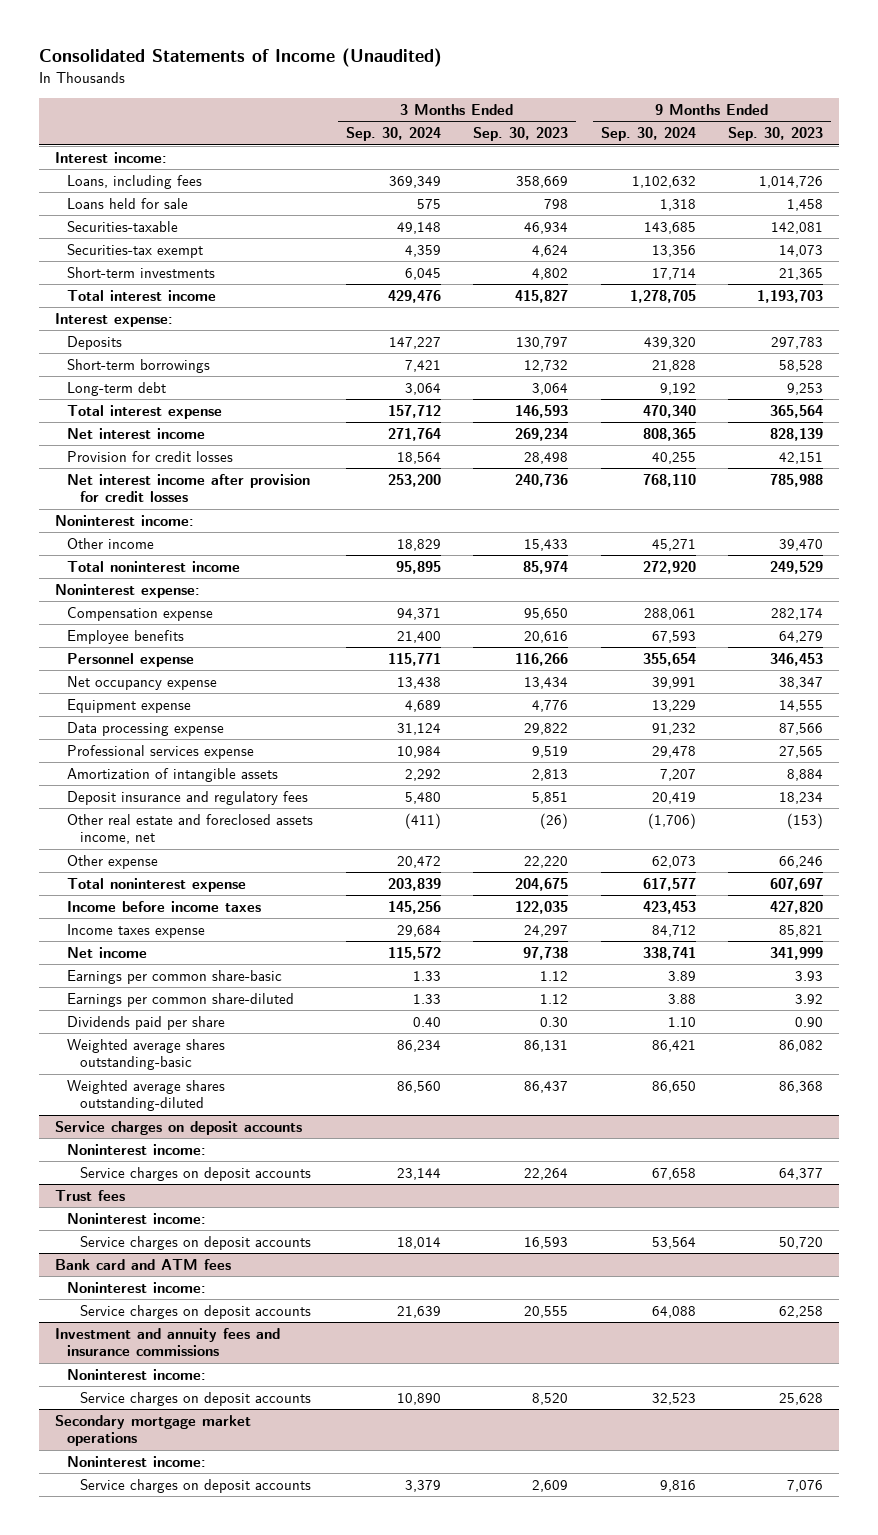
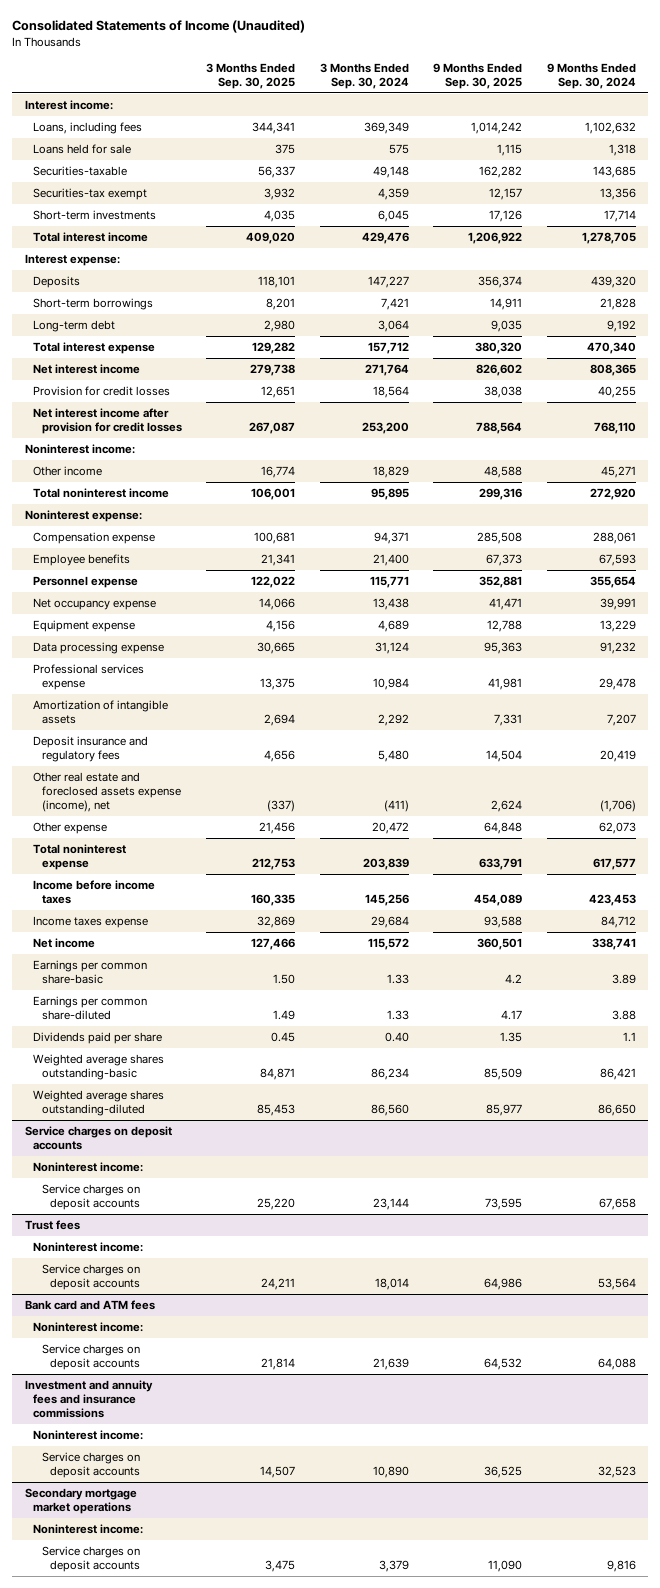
- | 3 Months Ended Sep. 30, 2024 | 3 Months Ended Sep. 30, 2023 | 9 Months Ended Sep. 30, 2024 | 9 Months Ended Sep. 30, 2023
+ | 3 Months Ended Sep. 30, 2025 | 3 Months Ended Sep. 30, 2024 | 9 Months Ended Sep. 30, 2025 | 9 Months Ended Sep. 30, 2024
- Other real estate and foreclosed assets income, net | (411) | (26) | (1,706) | (153)
+ Other real estate and foreclosed assets expense (income), net | (337) | (411) | 2,624 | (1,706)
- Dividends paid per share | 0.40 | 0.30 | 1.10 | 0.90
+ Dividends paid per share | 0.45 | 0.40 | 1.35 | 1.1

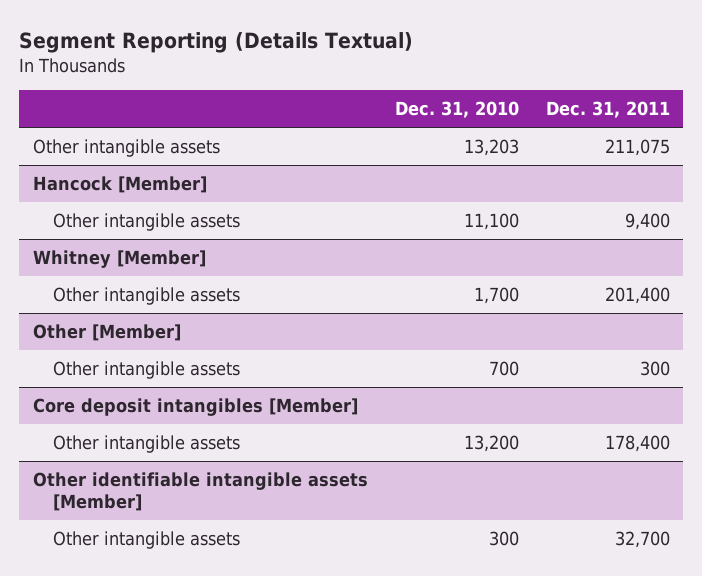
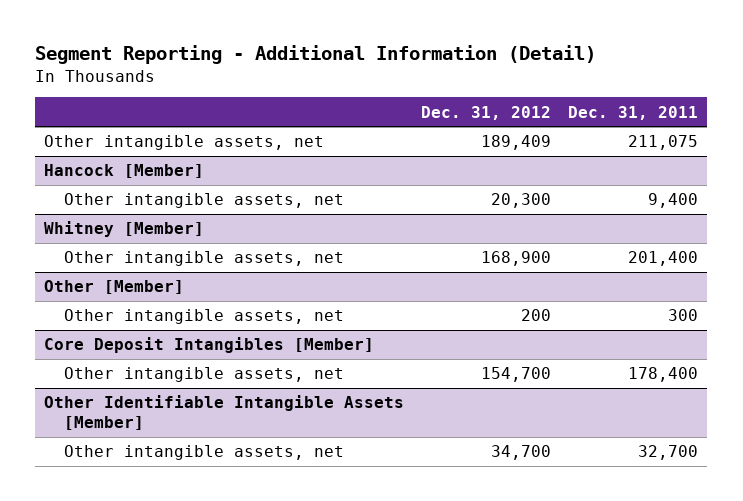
- Segment Reporting (Details Textual)
+ Segment Reporting - Additional Information (Detail)
- | Dec. 31, 2010 | Dec. 31, 2011
+ | Dec. 31, 2012 | Dec. 31, 2011
- Other intangible assets | 13,203 | 211,075
+ Other intangible assets, net | 189,409 | 211,075
@ Hancock [Member]
- Other intangible assets | 11,100 | 9,400
+ Other intangible assets, net | 20,300 | 9,400
@ Whitney [Member]
- Other intangible assets | 1,700 | 201,400
+ Other intangible assets, net | 168,900 | 201,400
@ Other [Member]
- Other intangible assets | 700 | 300
- Core deposit intangibles [Member]
- Other intangible assets | 13,200 | 178,400
- Other identifiable intangible assets [Member]
- Other intangible assets | 300 | 32,700
@ Other [Member]
+ Other intangible assets, net | 200 | 300
+ Core Deposit Intangibles [Member]
+ Other intangible assets, net | 154,700 | 178,400
+ Other Identifiable Intangible Assets [Member]
+ Other intangible assets, net | 34,700 | 32,700

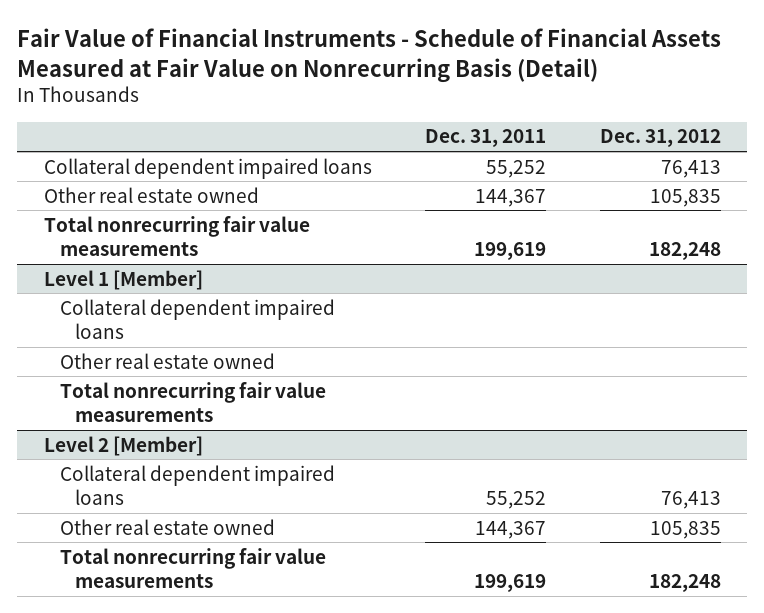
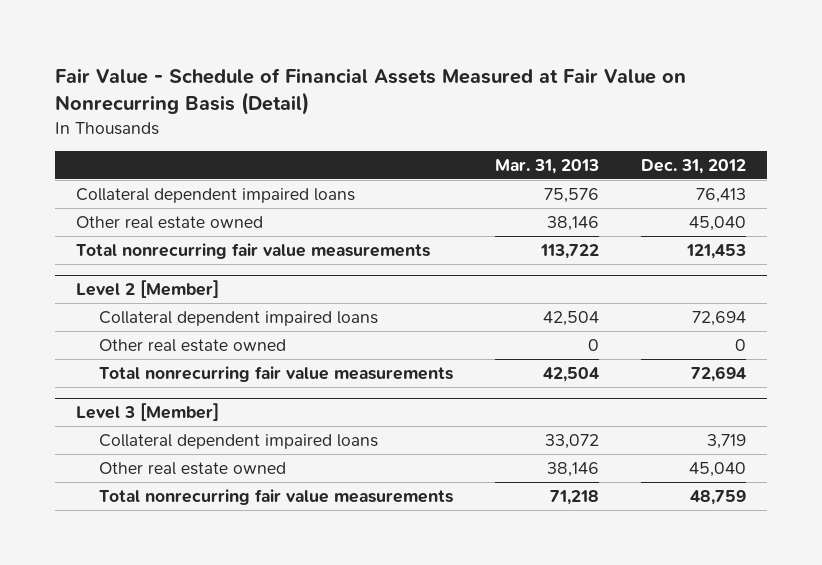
- Fair Value of Financial Instruments - Schedule of Financial Assets Measured at Fair Value on Nonrecurring Basis (Detail)
+ Fair Value - Schedule of Financial Assets Measured at Fair Value on Nonrecurring Basis (Detail)
- | Dec. 31, 2011 | Dec. 31, 2012
+ | Mar. 31, 2013 | Dec. 31, 2012
- Other real estate owned | 144,367 | 105,835
- Total nonrecurring fair value measurements | 199,619 | 182,248
- Level 1 [Member]
- Collateral dependent impaired loans
- Other real estate owned
- Total nonrecurring fair value measurements
+ Other real estate owned | 38,146 | 45,040
+ Total nonrecurring fair value measurements | 113,722 | 121,453
@ Level 2 [Member]
- Collateral dependent impaired loans | 55,252 | 76,413
- Other real estate owned | 144,367 | 105,835
- Total nonrecurring fair value measurements | 199,619 | 182,248
+ Collateral dependent impaired loans | 42,504 | 72,694
+ Other real estate owned | 0 | 0
+ Total nonrecurring fair value measurements | 42,504 | 72,694
+ Level 3 [Member]
+ Collateral dependent impaired loans | 33,072 | 3,719
+ Other real estate owned | 38,146 | 45,040
+ Total nonrecurring fair value measurements | 71,218 | 48,759

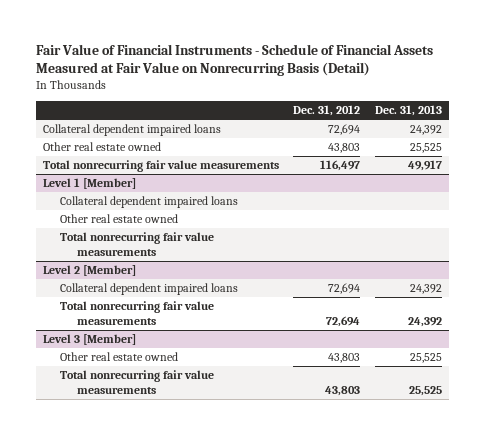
- Fair Value - Schedule of Financial Assets Measured at Fair Value on Nonrecurring Basis (Detail)
+ Fair Value of Financial Instruments - Schedule of Financial Assets Measured at Fair Value on Nonrecurring Basis (Detail)
- | Mar. 31, 2013 | Dec. 31, 2012
+ | Dec. 31, 2012 | Dec. 31, 2013
- Collateral dependent impaired loans | 75,576 | 76,413
- Other real estate owned | 38,146 | 45,040
- Total nonrecurring fair value measurements | 113,722 | 121,453
+ Collateral dependent impaired loans | 72,694 | 24,392
+ Other real estate owned | 43,803 | 25,525
+ Total nonrecurring fair value measurements | 116,497 | 49,917
+ Level 1 [Member]
+ Collateral dependent impaired loans
+ Other real estate owned
+ Total nonrecurring fair value measurements
@ Level 2 [Member]
- Other real estate owned | 0 | 0
@ Level 3 [Member]
- Collateral dependent impaired loans | 33,072 | 3,719
- Other real estate owned | 38,146 | 45,040
- Total nonrecurring fair value measurements | 71,218 | 48,759
+ Other real estate owned | 43,803 | 25,525
+ Total nonrecurring fair value measurements | 43,803 | 25,525

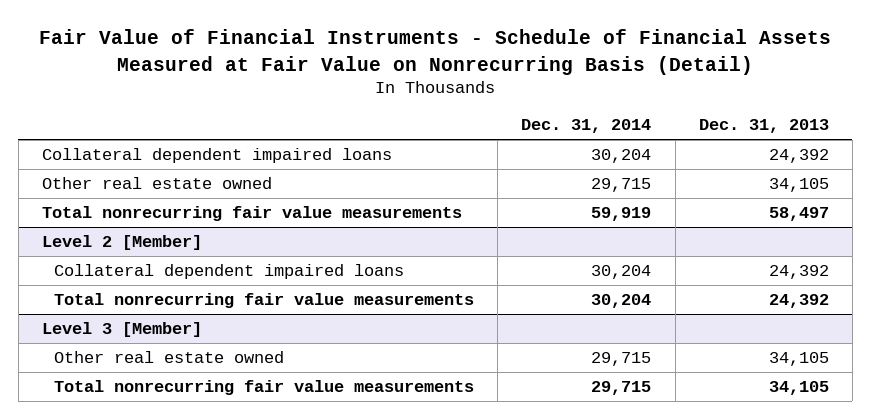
- | Dec. 31, 2012 | Dec. 31, 2013
+ | Dec. 31, 2014 | Dec. 31, 2013
- Other real estate owned | 43,803 | 25,525
- Total nonrecurring fair value measurements | 116,497 | 49,917
- Level 1 [Member]
- Collateral dependent impaired loans
- Other real estate owned
- Total nonrecurring fair value measurements
+ Other real estate owned | 29,715 | 34,105
+ Total nonrecurring fair value measurements | 59,919 | 58,497
@ Level 3 [Member]
- Other real estate owned | 43,803 | 25,525
- Total nonrecurring fair value measurements | 43,803 | 25,525
+ Other real estate owned | 29,715 | 34,105
+ Total nonrecurring fair value measurements | 29,715 | 34,105

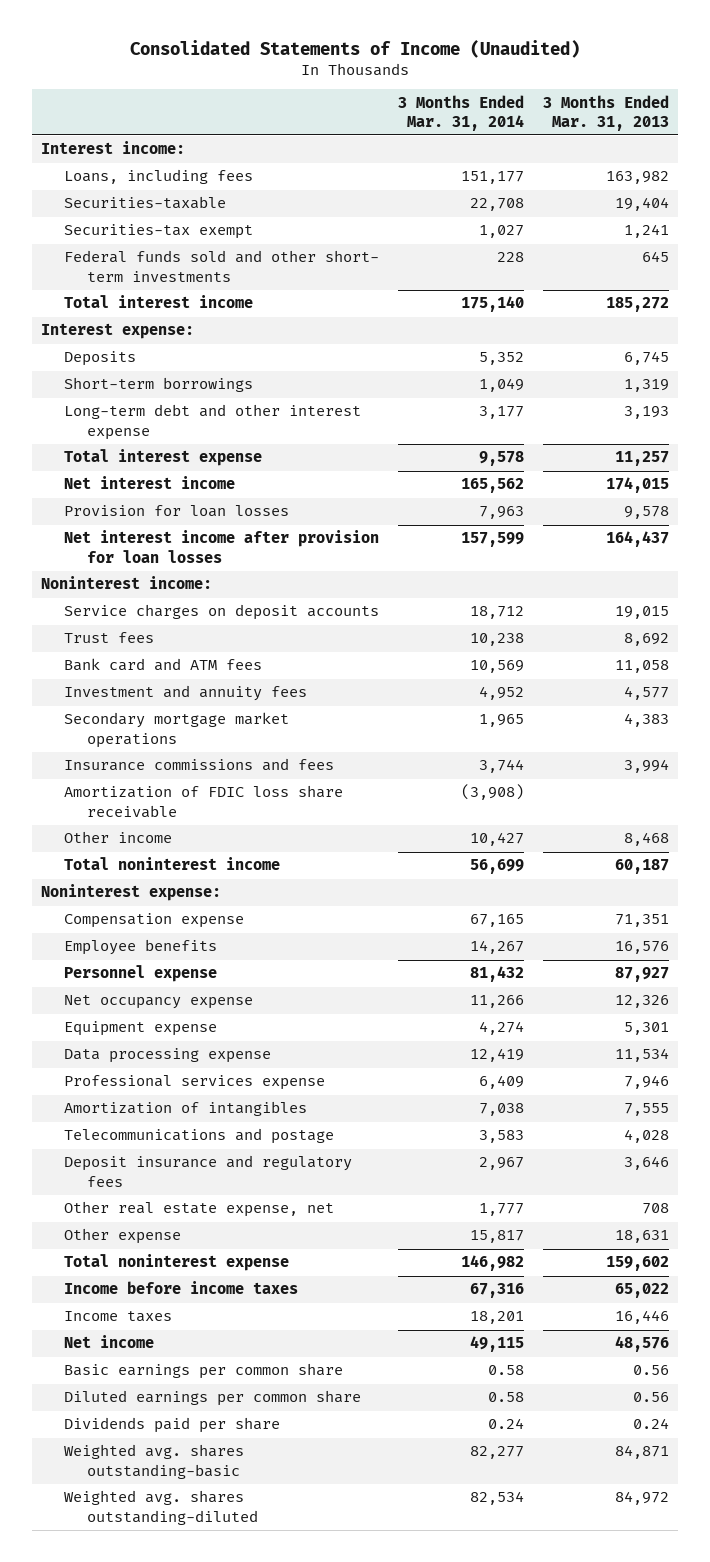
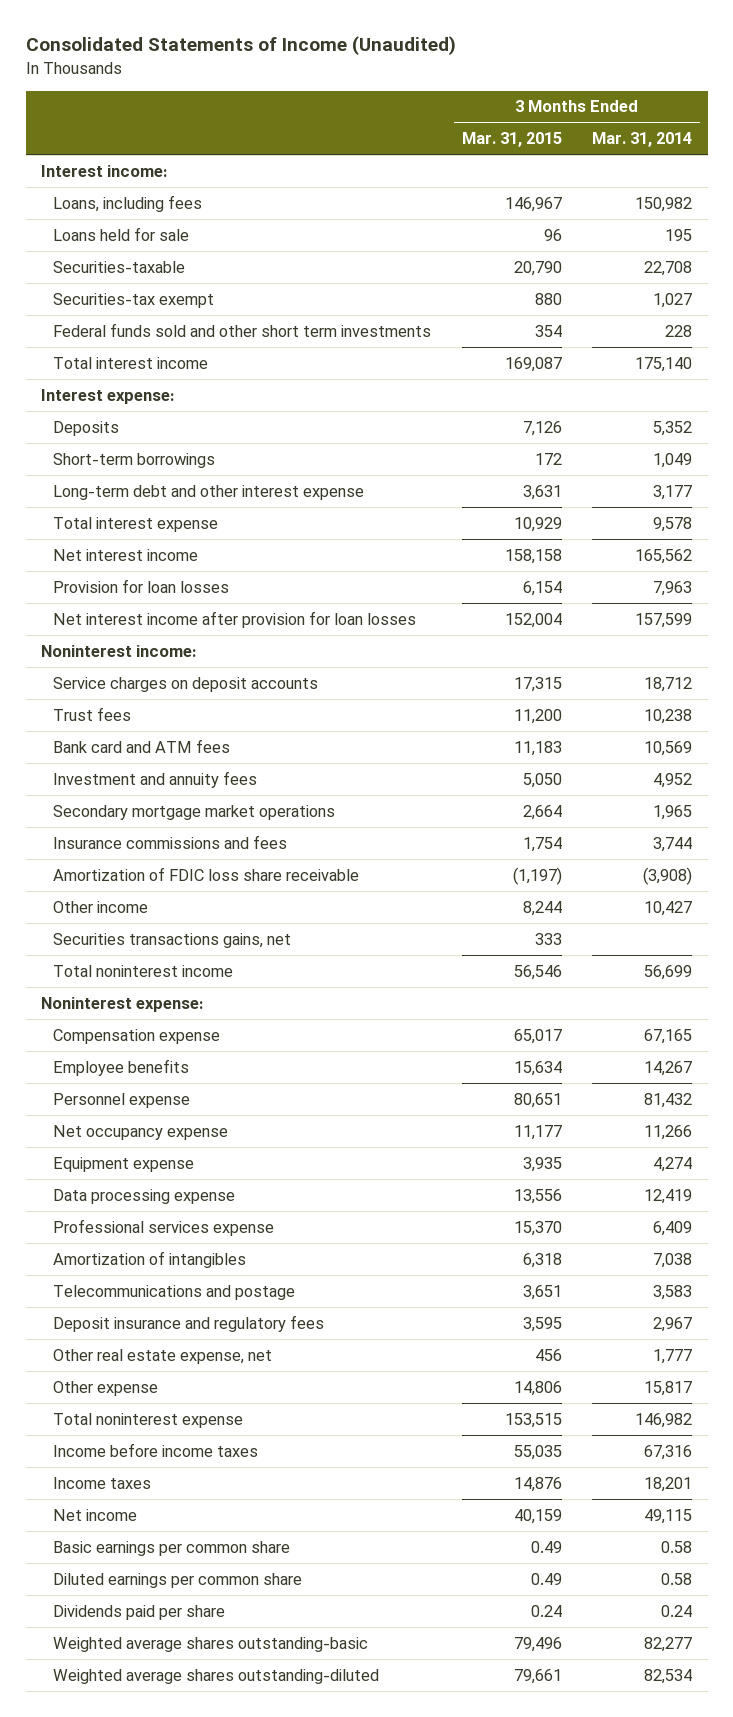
- | 3 Months Ended Mar. 31, 2014 | 3 Months Ended Mar. 31, 2013
+ | 3 Months Ended Mar. 31, 2015 | 3 Months Ended Mar. 31, 2014
- Loans, including fees | 151,177 | 163,982
+ Loans, including fees | 146,967 | 150,982
+ Loans held for sale | 96 | 195
- Federal funds sold and other short- term investments | 228 | 645
+ Federal funds sold and other short term investments | 354 | 228
+ Securities transactions gains, net | 333 |
- Weighted avg. shares outstanding-basic | 82,277 | 84,871
- Weighted avg. shares outstanding-diluted | 82,534 | 84,972
+ Weighted average shares outstanding-basic | 79,496 | 82,277
+ Weighted average shares outstanding-diluted | 79,661 | 82,534

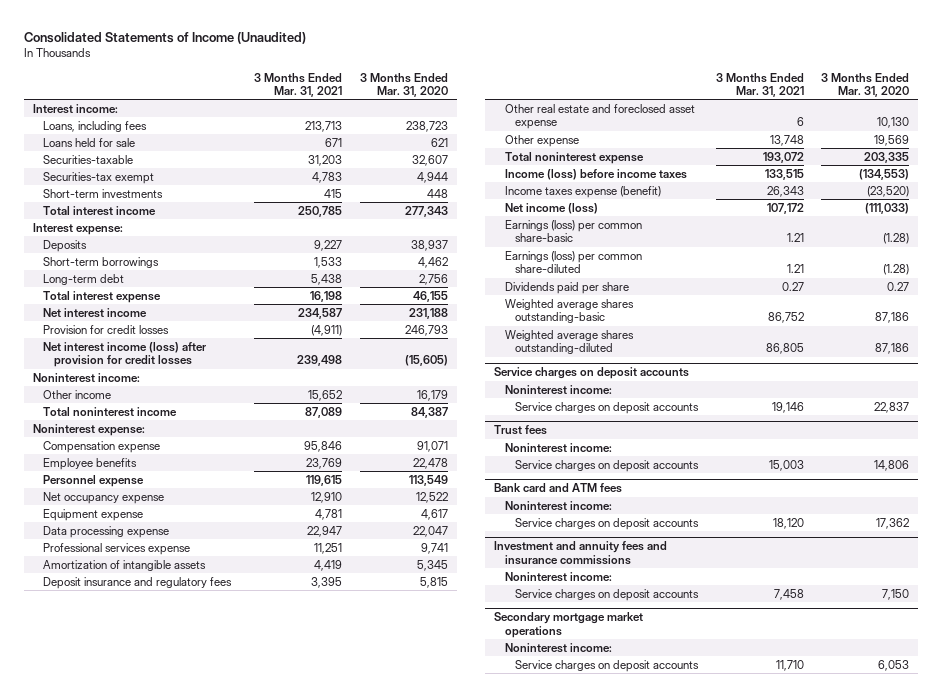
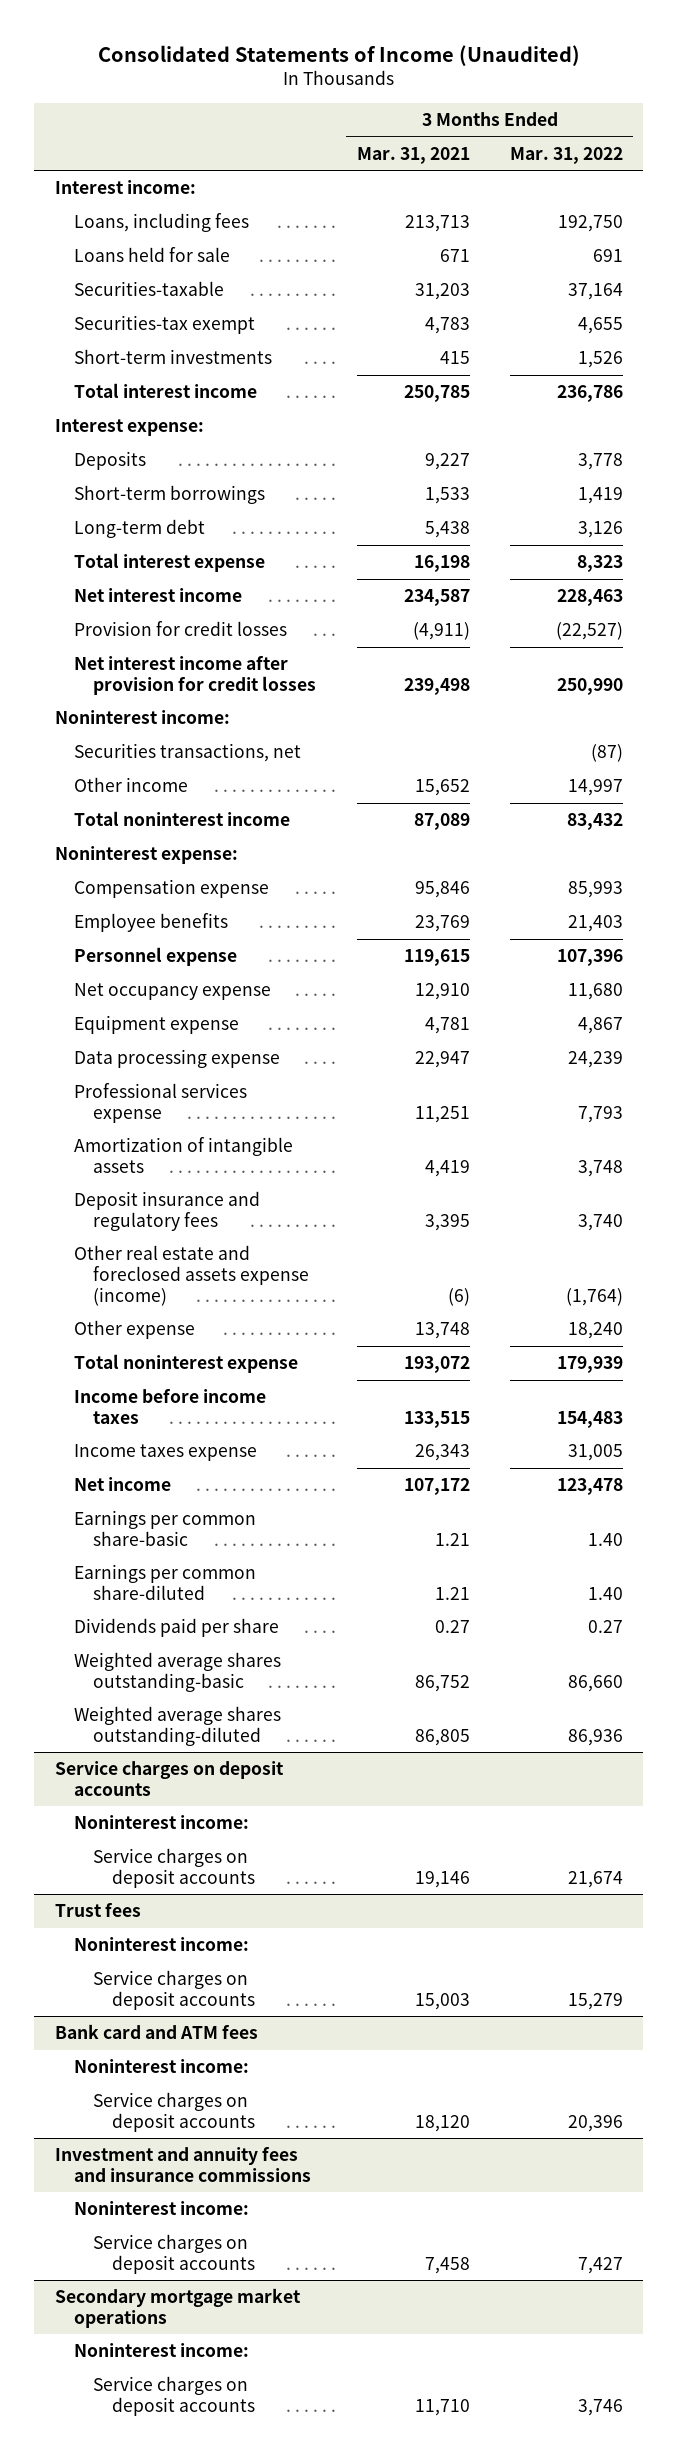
- | 3 Months Ended Mar. 31, 2021 | 3 Months Ended Mar. 31, 2020
+ | 3 Months Ended Mar. 31, 2021 | 3 Months Ended Mar. 31, 2022
- Net interest income (loss) after provision for credit losses | 239,498 | (15,605)
+ Net interest income after provision for credit losses | 239,498 | 250,990
+ Securities transactions, net | | (87)
- Other real estate and foreclosed asset expense | 6 | 10,130
+ Other real estate and foreclosed assets expense (income) | (6) | (1,764)
- Income (loss) before income taxes | 133,515 | (134,553)
- Income taxes expense (benefit) | 26,343 | (23,520)
- Net income (loss) | 107,172 | (111,033)
- Earnings (loss) per common share-basic | 1.21 | (1.28)
- Earnings (loss) per common share-diluted | 1.21 | (1.28)
+ Income before income taxes | 133,515 | 154,483
+ Income taxes expense | 26,343 | 31,005
+ Net income | 107,172 | 123,478
+ Earnings per common share-basic | 1.21 | 1.40
+ Earnings per common share-diluted | 1.21 | 1.40

